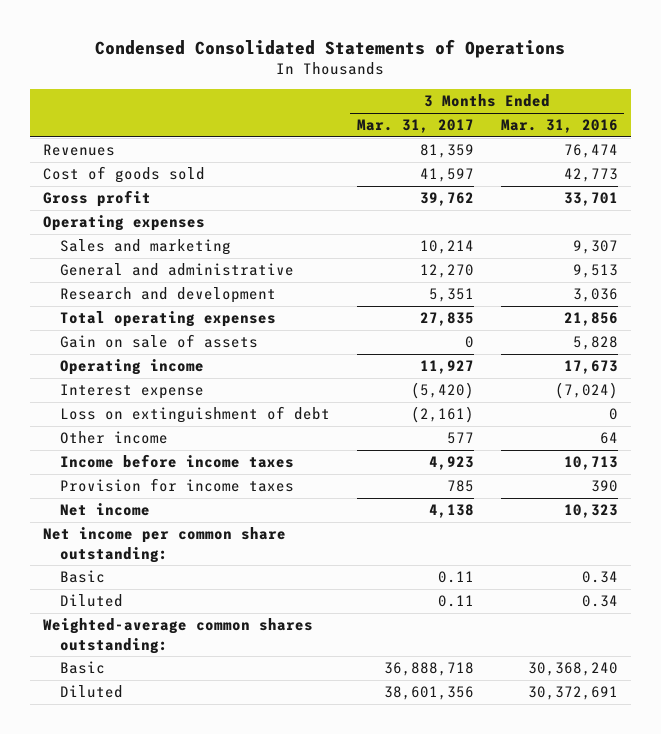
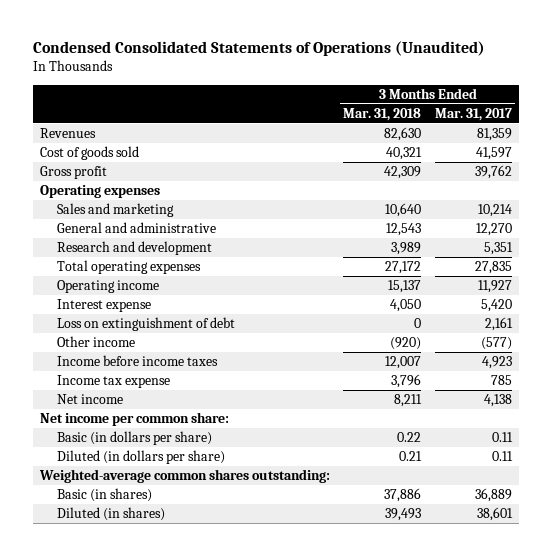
- Condensed Consolidated Statements of Operations
+ Condensed Consolidated Statements of Operations (Unaudited)
- | 3 Months Ended Mar. 31, 2017 | 3 Months Ended Mar. 31, 2016
+ | 3 Months Ended Mar. 31, 2018 | 3 Months Ended Mar. 31, 2017
- Gain on sale of assets | 0 | 5,828
- Interest expense | (5,420) | (7,024)
- Loss on extinguishment of debt | (2,161) | 0
- Other income | 577 | 64
+ Interest expense | 4,050 | 5,420
+ Loss on extinguishment of debt | 0 | 2,161
+ Other income | (920) | (577)
- Provision for income taxes | 785 | 390
+ Income tax expense | 3,796 | 785
- Net income per common share outstanding:
- Basic | 0.11 | 0.34
- Diluted | 0.11 | 0.34
+ Net income per common share:
+ Basic (in dollars per share) | 0.22 | 0.11
+ Diluted (in dollars per share) | 0.21 | 0.11
- Basic | 36,888,718 | 30,368,240
- Diluted | 38,601,356 | 30,372,691
+ Basic (in shares) | 37,886 | 36,889
+ Diluted (in shares) | 39,493 | 38,601

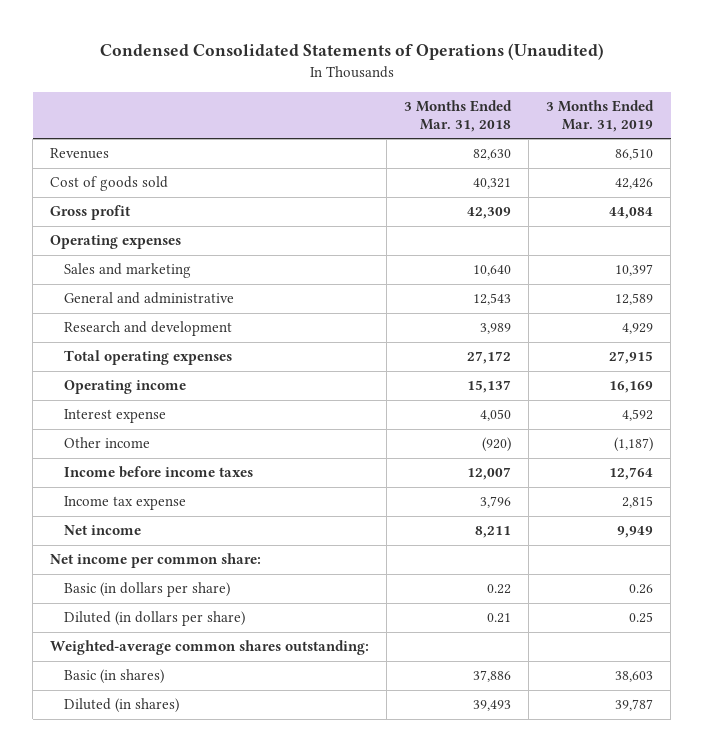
- | 3 Months Ended Mar. 31, 2018 | 3 Months Ended Mar. 31, 2017
+ | 3 Months Ended Mar. 31, 2018 | 3 Months Ended Mar. 31, 2019
- Loss on extinguishment of debt | 0 | 2,161

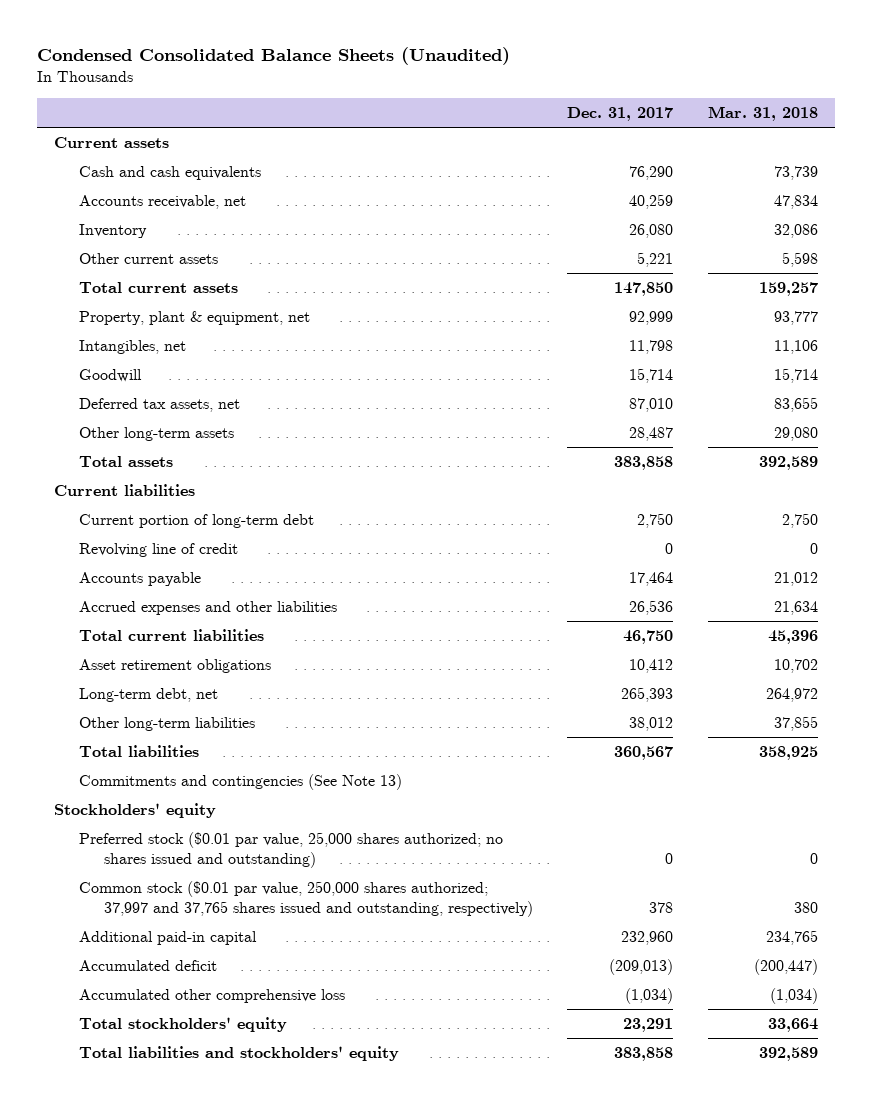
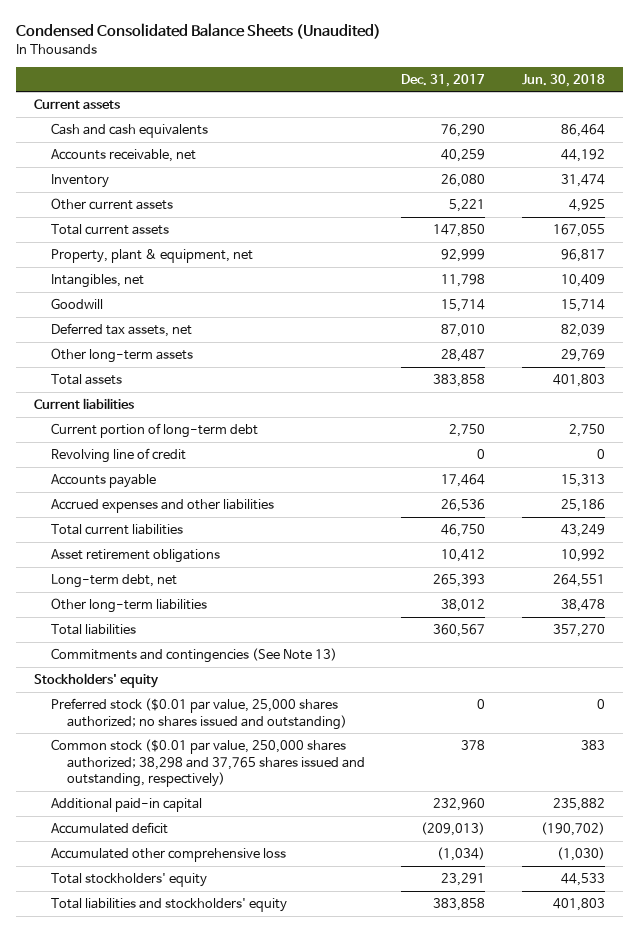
- | Dec. 31, 2017 | Mar. 31, 2018
+ | Dec. 31, 2017 | Jun. 30, 2018
- Common stock ($0.01 par value, 250,000 shares authorized; 37,997 and 37,765 shares issued and outstanding, respectively) | 378 | 380
+ Common stock ($0.01 par value, 250,000 shares authorized; 38,298 and 37,765 shares issued and outstanding, respectively) | 378 | 383

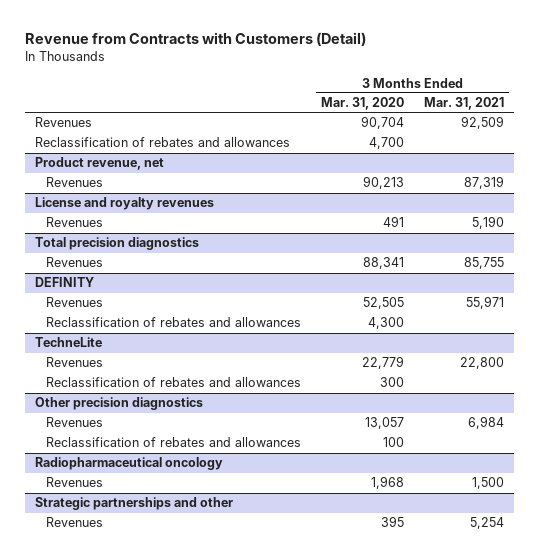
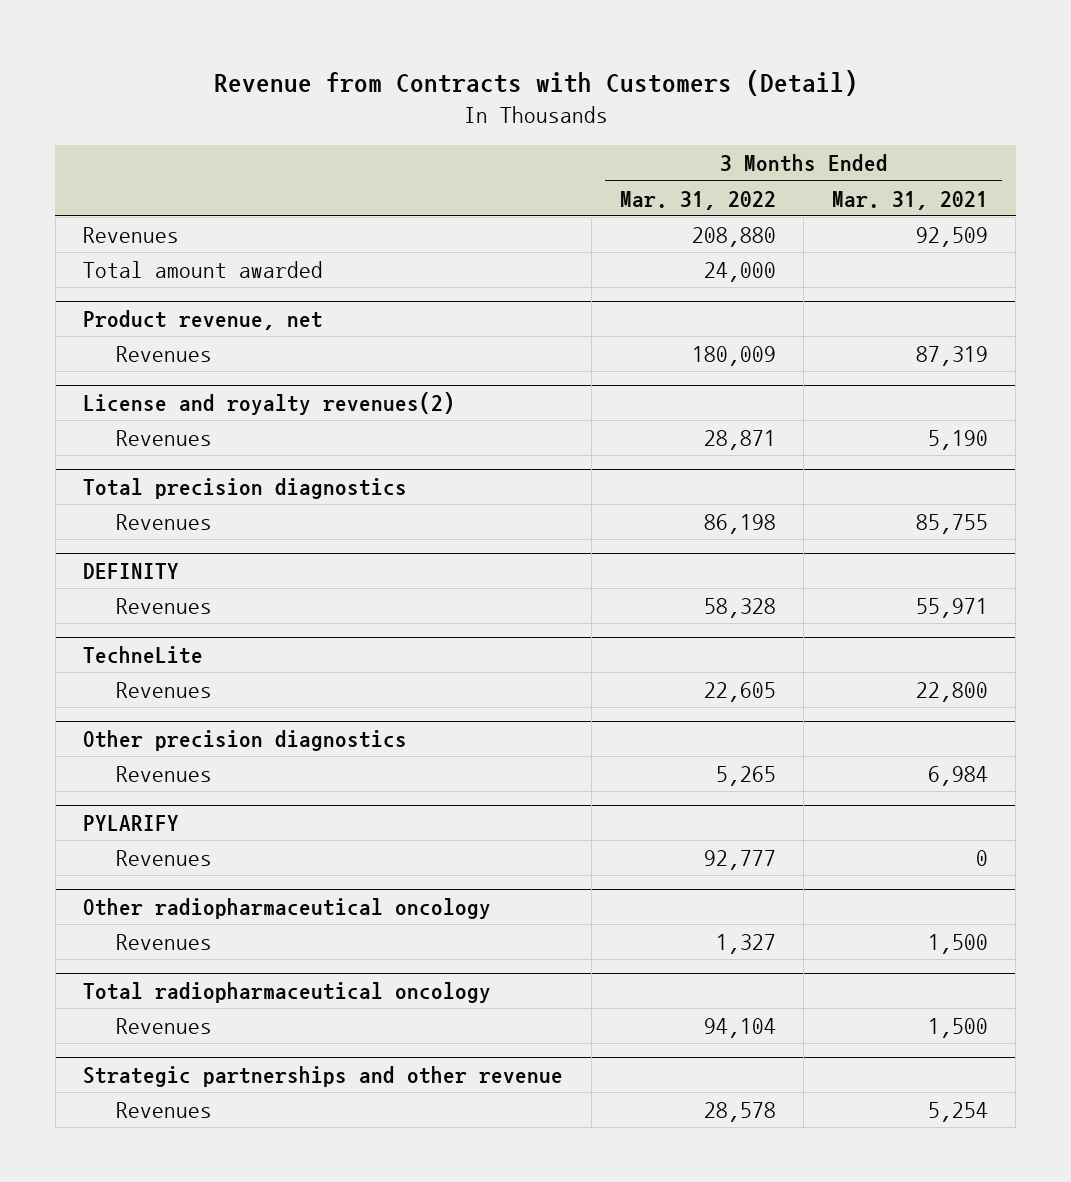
- | 3 Months Ended Mar. 31, 2020 | 3 Months Ended Mar. 31, 2021
+ | 3 Months Ended Mar. 31, 2022 | 3 Months Ended Mar. 31, 2021
- Reclassification of rebates and allowances | 4,700 |
+ Total amount awarded | 24,000 |
- License and royalty revenues
+ License and royalty revenues(2)
@ DEFINITY
- Reclassification of rebates and allowances | 4,300 |
@ TechneLite
- Reclassification of rebates and allowances | 300 |
@ Other precision diagnostics
- Reclassification of rebates and allowances | 100 |
- Radiopharmaceutical oncology
+ PYLARIFY
+ Revenues | 92,777 | 0
+ Other radiopharmaceutical oncology
- Strategic partnerships and other
+ Total radiopharmaceutical oncology
+ Revenues | 94,104 | 1,500
+ Strategic partnerships and other revenue

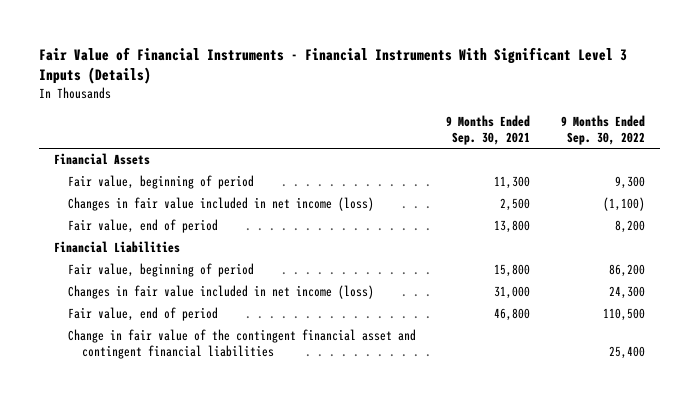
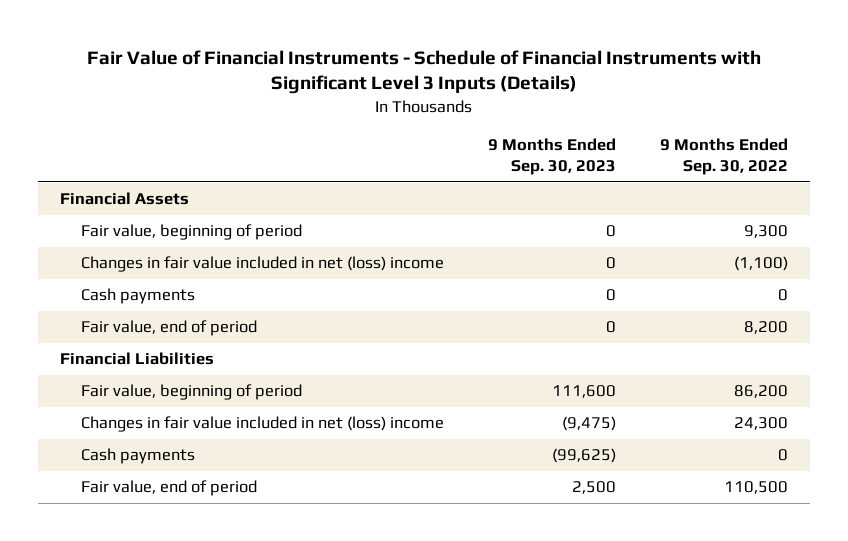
- Fair Value of Financial Instruments - Financial Instruments With Significant Level 3 Inputs (Details)
+ Fair Value of Financial Instruments - Schedule of Financial Instruments with Significant Level 3 Inputs (Details)
- | 9 Months Ended Sep. 30, 2021 | 9 Months Ended Sep. 30, 2022
+ | 9 Months Ended Sep. 30, 2023 | 9 Months Ended Sep. 30, 2022
- Changes in fair value included in net income (loss) | 2,500 | (1,100)
+ Changes in fair value included in net (loss) income | 0 | (1,100)
+ Cash payments | 0 | 0
- Changes in fair value included in net income (loss) | 31,000 | 24,300
+ Changes in fair value included in net (loss) income | (9,475) | 24,300
+ Cash payments | (99,625) | 0
- Change in fair value of the contingent financial asset and contingent financial liabilities | | 25,400

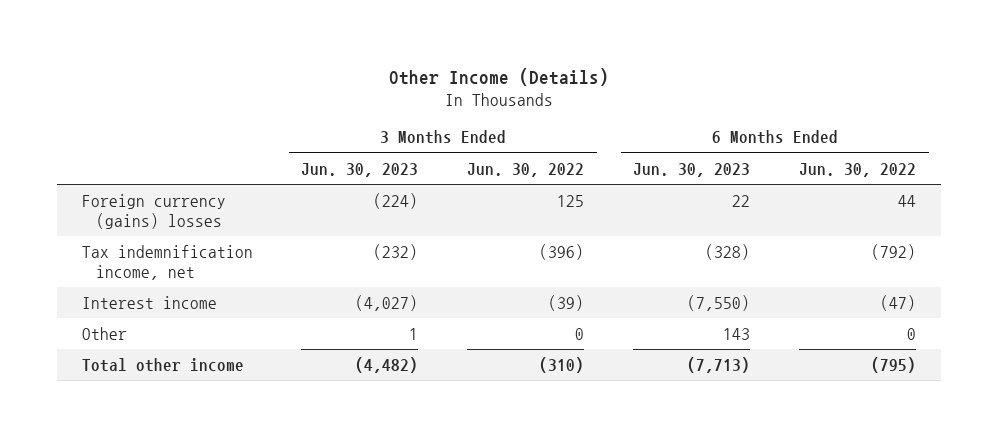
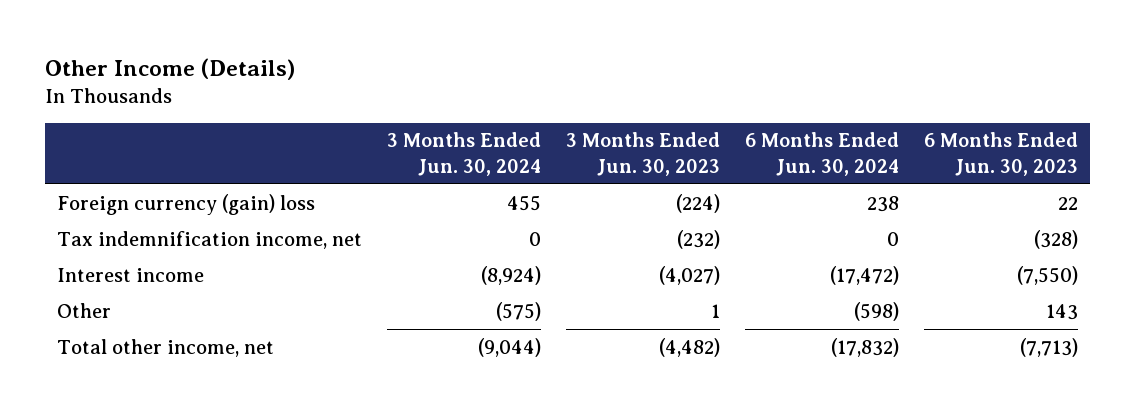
- | 3 Months Ended Jun. 30, 2023 | 3 Months Ended Jun. 30, 2022 | 6 Months Ended Jun. 30, 2023 | 6 Months Ended Jun. 30, 2022
+ | 3 Months Ended Jun. 30, 2024 | 3 Months Ended Jun. 30, 2023 | 6 Months Ended Jun. 30, 2024 | 6 Months Ended Jun. 30, 2023
- Foreign currency (gains) losses | (224) | 125 | 22 | 44
+ Foreign currency (gain) loss | 455 | (224) | 238 | 22
- Total other income | (4,482) | (310) | (7,713) | (795)
+ Total other income, net | (9,044) | (4,482) | (17,832) | (7,713)

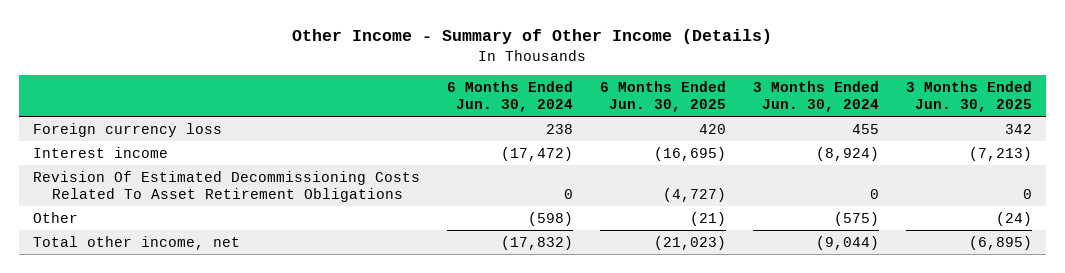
- Other Income (Details)
+ Other Income - Summary of Other Income (Details)
- | 3 Months Ended Jun. 30, 2024 | 3 Months Ended Jun. 30, 2023 | 6 Months Ended Jun. 30, 2024 | 6 Months Ended Jun. 30, 2023
+ | 6 Months Ended Jun. 30, 2024 | 6 Months Ended Jun. 30, 2025 | 3 Months Ended Jun. 30, 2024 | 3 Months Ended Jun. 30, 2025
- Foreign currency (gain) loss | 455 | (224) | 238 | 22
- Tax indemnification income, net | 0 | (232) | 0 | (328)
+ Foreign currency loss | 238 | 420 | 455 | 342
+ Revision Of Estimated Decommissioning Costs Related To Asset Retirement Obligations | 0 | (4,727) | 0 | 0

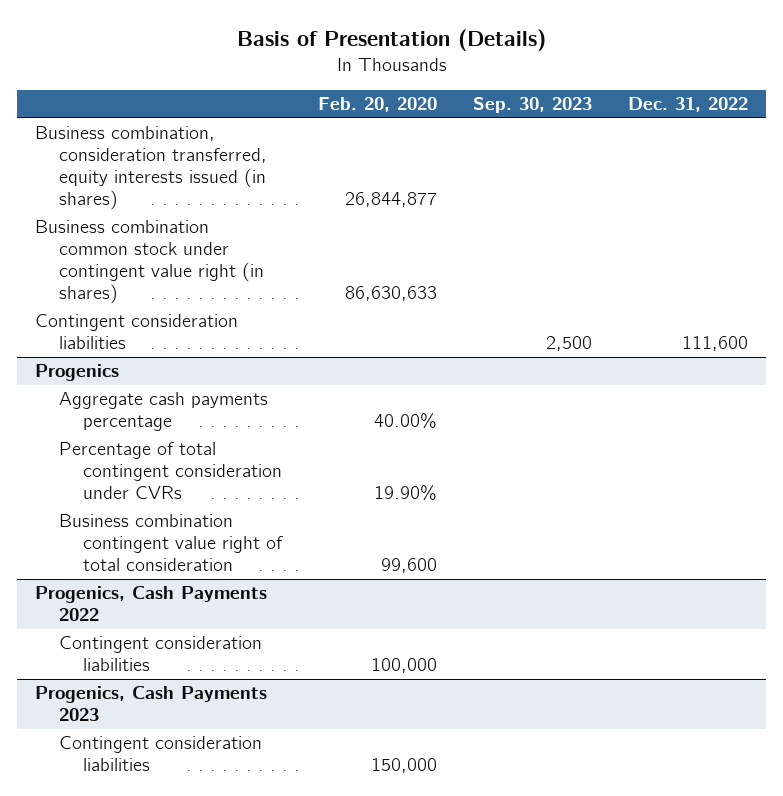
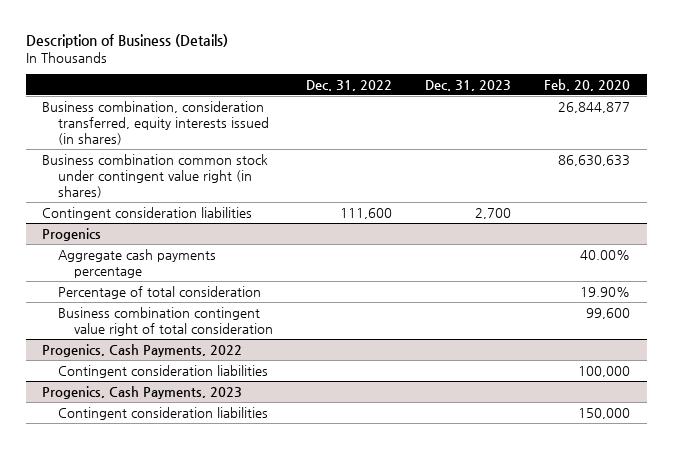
- Basis of Presentation (Details)
+ Description of Business (Details)
- | Feb. 20, 2020 | Sep. 30, 2023 | Dec. 31, 2022
+ | Dec. 31, 2022 | Dec. 31, 2023 | Feb. 20, 2020
@ Progenics
- Percentage of total contingent consideration under CVRs | 19.90% | |
+ Percentage of total consideration | | | 19.90%
- Progenics, Cash Payments 2022
+ Progenics, Cash Payments, 2022
- Progenics, Cash Payments 2023
+ Progenics, Cash Payments, 2023

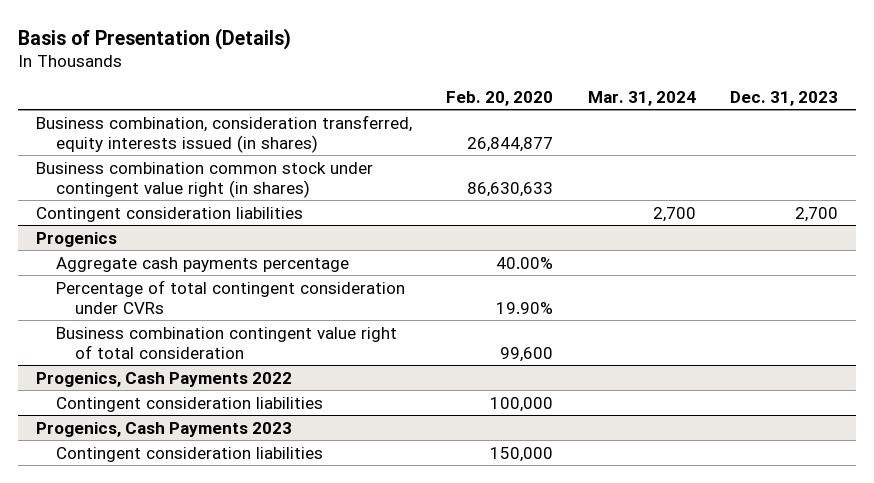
- Description of Business (Details)
+ Basis of Presentation (Details)
- | Dec. 31, 2022 | Dec. 31, 2023 | Feb. 20, 2020
+ | Feb. 20, 2020 | Mar. 31, 2024 | Dec. 31, 2023
@ Progenics
- Percentage of total consideration | | | 19.90%
+ Percentage of total contingent consideration under CVRs | 19.90% | |
- Progenics, Cash Payments, 2022
+ Progenics, Cash Payments 2022
- Progenics, Cash Payments, 2023
+ Progenics, Cash Payments 2023

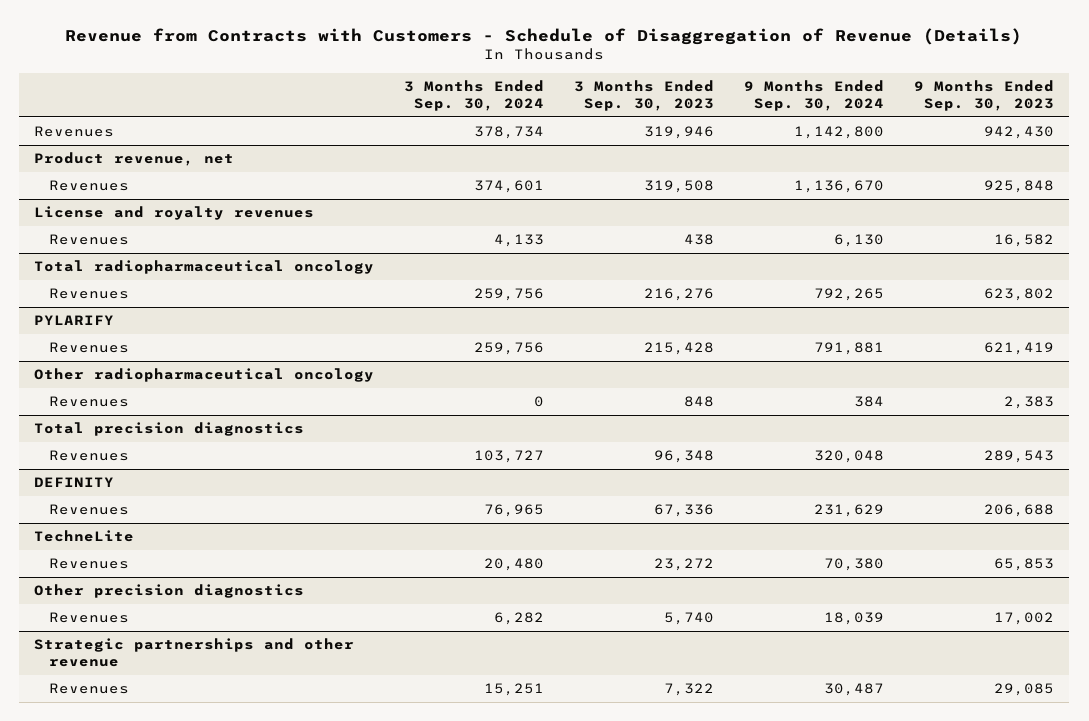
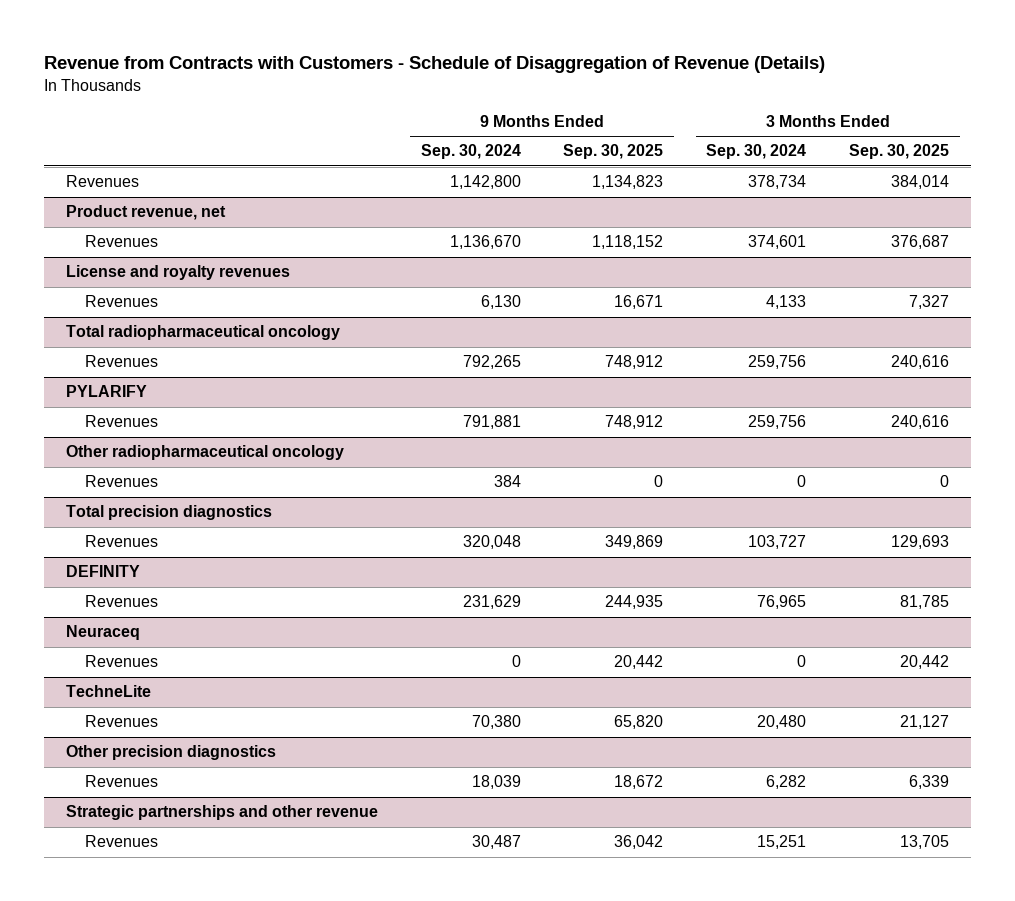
- | 3 Months Ended Sep. 30, 2024 | 3 Months Ended Sep. 30, 2023 | 9 Months Ended Sep. 30, 2024 | 9 Months Ended Sep. 30, 2023
+ | 9 Months Ended Sep. 30, 2024 | 9 Months Ended Sep. 30, 2025 | 3 Months Ended Sep. 30, 2024 | 3 Months Ended Sep. 30, 2025
+ Neuraceq
+ Revenues | 0 | 20,442 | 0 | 20,442

